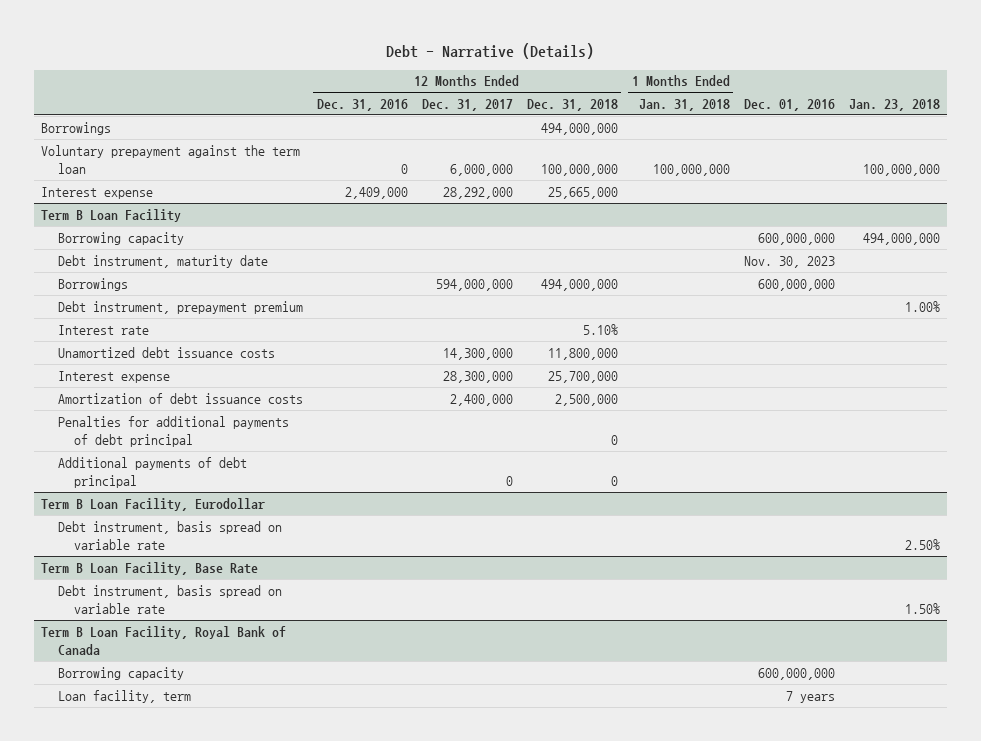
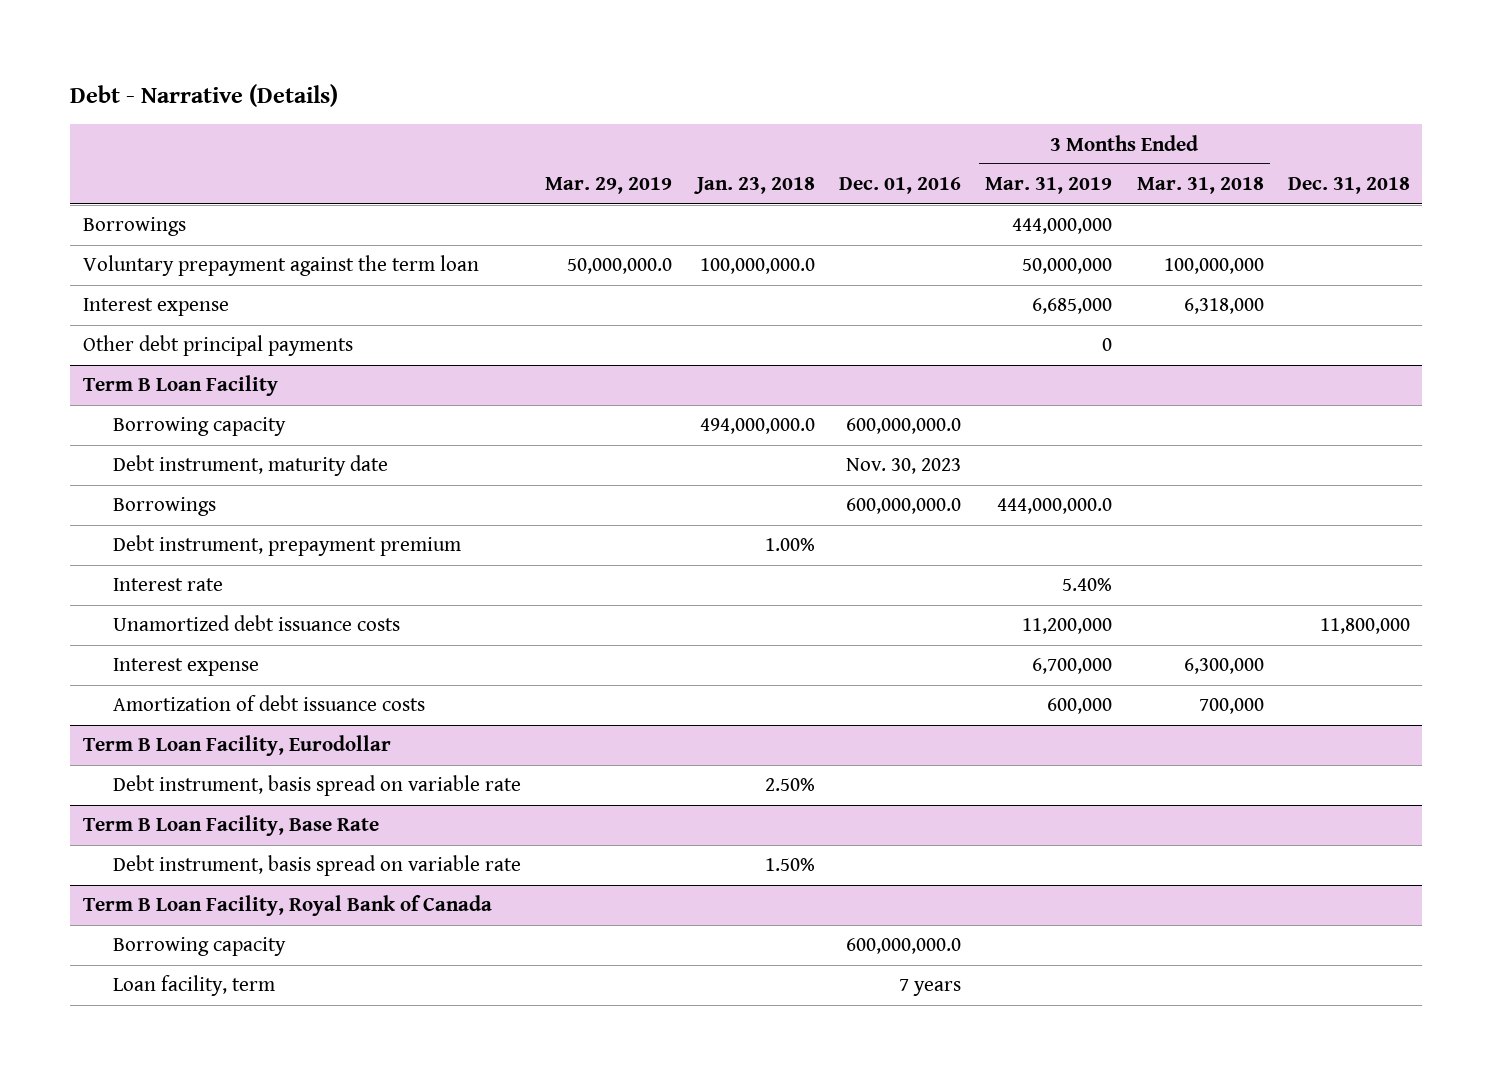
- | 12 Months Ended Dec. 31, 2016 | 12 Months Ended Dec. 31, 2017 | 12 Months Ended Dec. 31, 2018 | 1 Months Ended Jan. 31, 2018 | Dec. 01, 2016 | Jan. 23, 2018
+ | Mar. 29, 2019 | Jan. 23, 2018 | Dec. 01, 2016 | 3 Months Ended Mar. 31, 2019 | 3 Months Ended Mar. 31, 2018 | Dec. 31, 2018
- Voluntary prepayment against the term loan | 0 | 6,000,000 | 100,000,000 | 100,000,000 | | 100,000,000
+ Voluntary prepayment against the term loan | 50,000,000.0 | 100,000,000.0 | | 50,000,000 | 100,000,000 |
+ Other debt principal payments | | | | 0 | |
@ Term B Loan Facility
- Borrowing capacity | | | | | 600,000,000 | 494,000,000
+ Borrowing capacity | | 494,000,000.0 | 600,000,000.0 | | |
- Borrowings | | 594,000,000 | 494,000,000 | | 600,000,000 |
+ Borrowings | | | 600,000,000.0 | 444,000,000.0 | |
- Penalties for additional payments of debt principal | | | 0 | | |
- Additional payments of debt principal | | 0 | 0 | | |
@ Term B Loan Facility, Royal Bank of Canada
- Borrowing capacity | | | | | 600,000,000 |
+ Borrowing capacity | | | 600,000,000.0 | | |

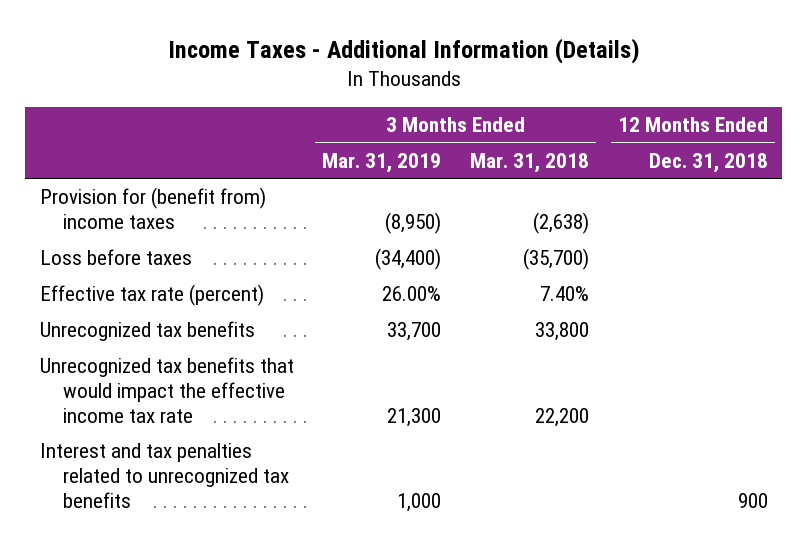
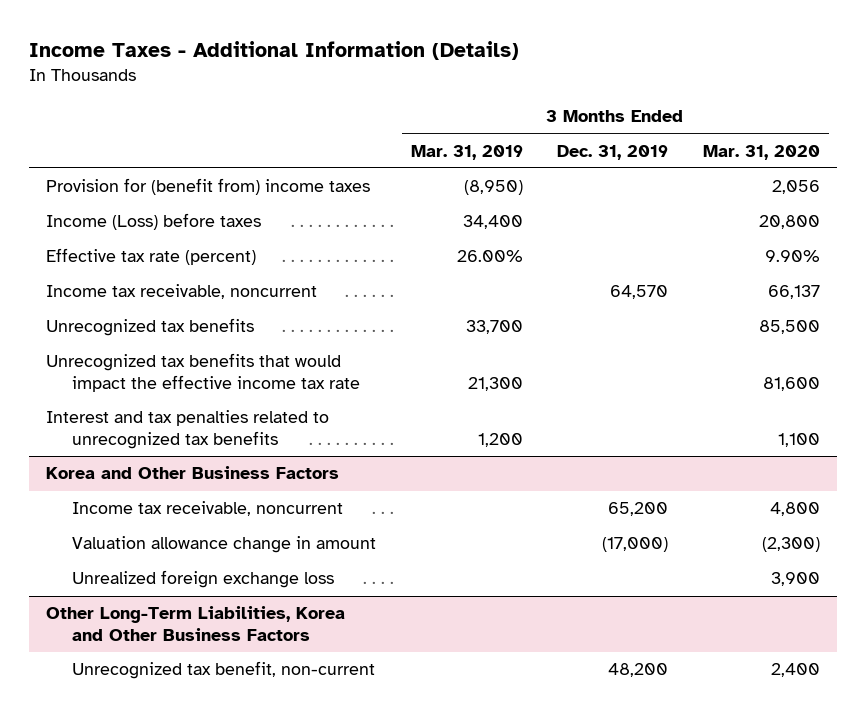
- | 3 Months Ended Mar. 31, 2019 | 3 Months Ended Mar. 31, 2018 | 12 Months Ended Dec. 31, 2018
+ | 3 Months Ended Mar. 31, 2019 | 3 Months Ended Dec. 31, 2019 | 3 Months Ended Mar. 31, 2020
- Loss before taxes | (34,400) | (35,700) |
+ Income (Loss) before taxes | 34,400 | | 20,800
+ Income tax receivable, noncurrent | | 64,570 | 66,137
- Interest and tax penalties related to unrecognized tax benefits | 1,000 | | 900
+ Interest and tax penalties related to unrecognized tax benefits | 1,200 | | 1,100
+ Korea and Other Business Factors
+ Income tax receivable, noncurrent | | 65,200 | 4,800
+ Valuation allowance change in amount | | (17,000) | (2,300)
+ Unrealized foreign exchange loss | | | 3,900
+ Other Long-Term Liabilities, Korea and Other Business Factors
+ Unrecognized tax benefit, non-current | | 48,200 | 2,400

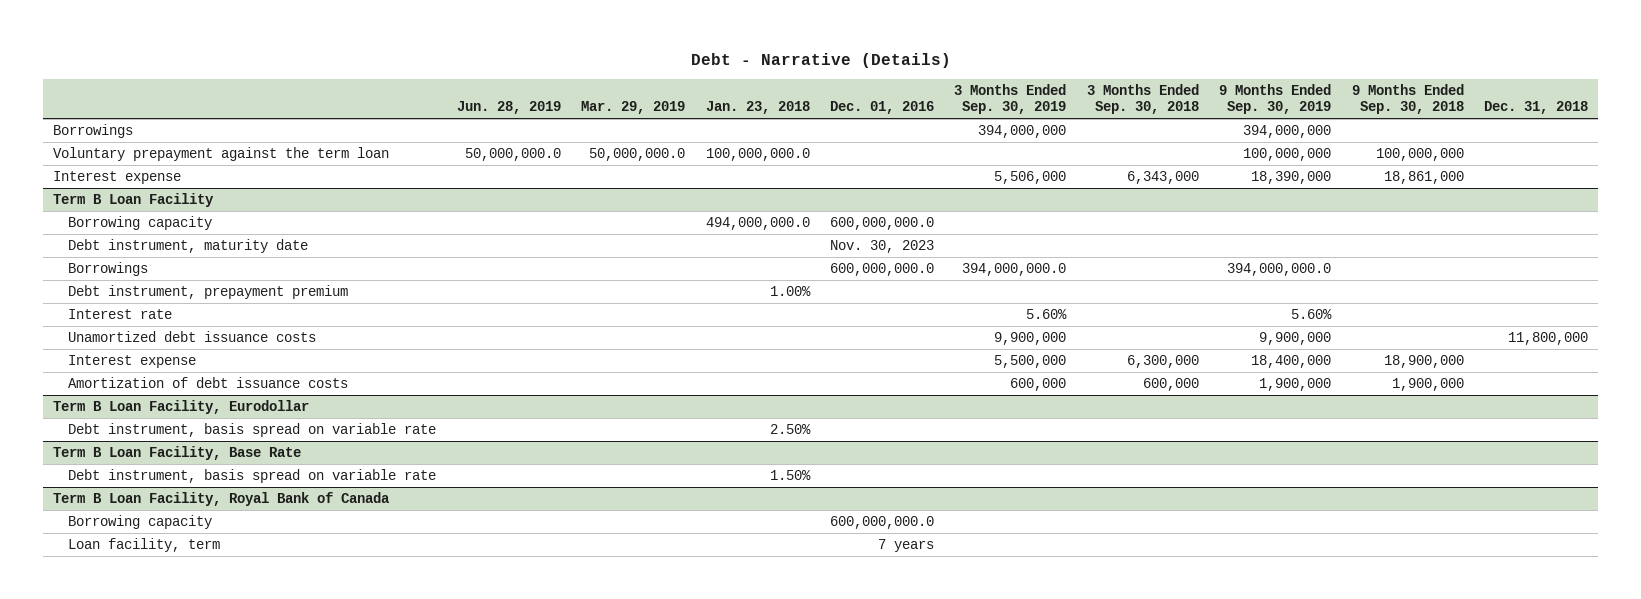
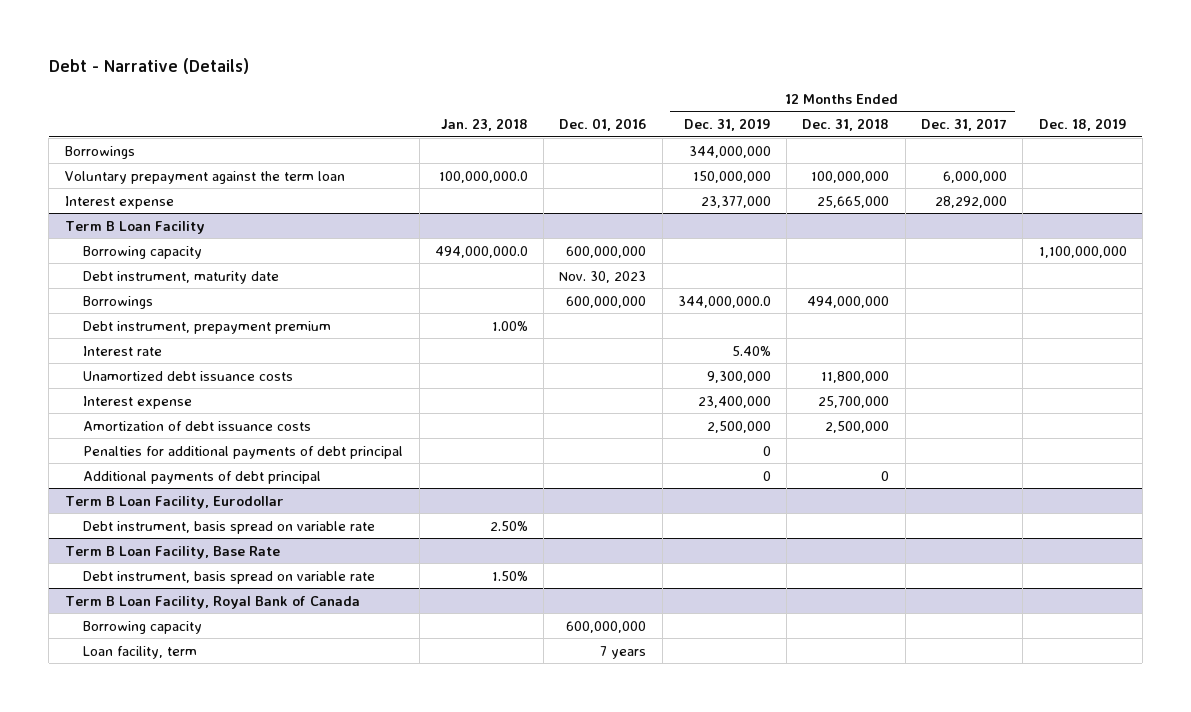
- | Jun. 28, 2019 | Mar. 29, 2019 | Jan. 23, 2018 | Dec. 01, 2016 | 3 Months Ended Sep. 30, 2019 | 3 Months Ended Sep. 30, 2018 | 9 Months Ended Sep. 30, 2019 | 9 Months Ended Sep. 30, 2018 | Dec. 31, 2018
+ | Jan. 23, 2018 | Dec. 01, 2016 | 12 Months Ended Dec. 31, 2019 | 12 Months Ended Dec. 31, 2018 | 12 Months Ended Dec. 31, 2017 | Dec. 18, 2019
@ Term B Loan Facility
- Borrowing capacity | | | 494,000,000.0 | 600,000,000.0 | | | | |
+ Borrowing capacity | 494,000,000.0 | 600,000,000 | | | | 1,100,000,000
- Borrowings | | | | 600,000,000.0 | 394,000,000.0 | | 394,000,000.0 | |
+ Borrowings | | 600,000,000 | 344,000,000.0 | 494,000,000 | |
+ Penalties for additional payments of debt principal | | | 0 | | |
+ Additional payments of debt principal | | | 0 | 0 | |
@ Term B Loan Facility, Royal Bank of Canada
- Borrowing capacity | | | | 600,000,000.0 | | | | |
+ Borrowing capacity | | 600,000,000 | | | |

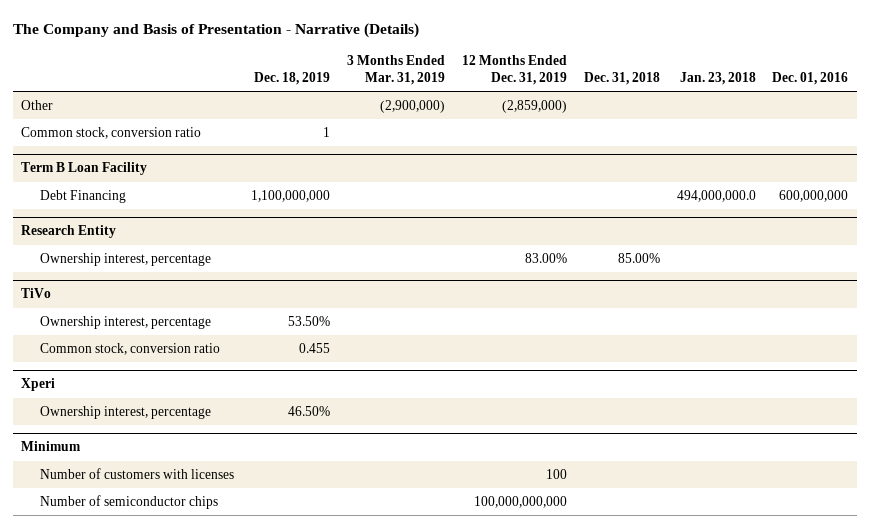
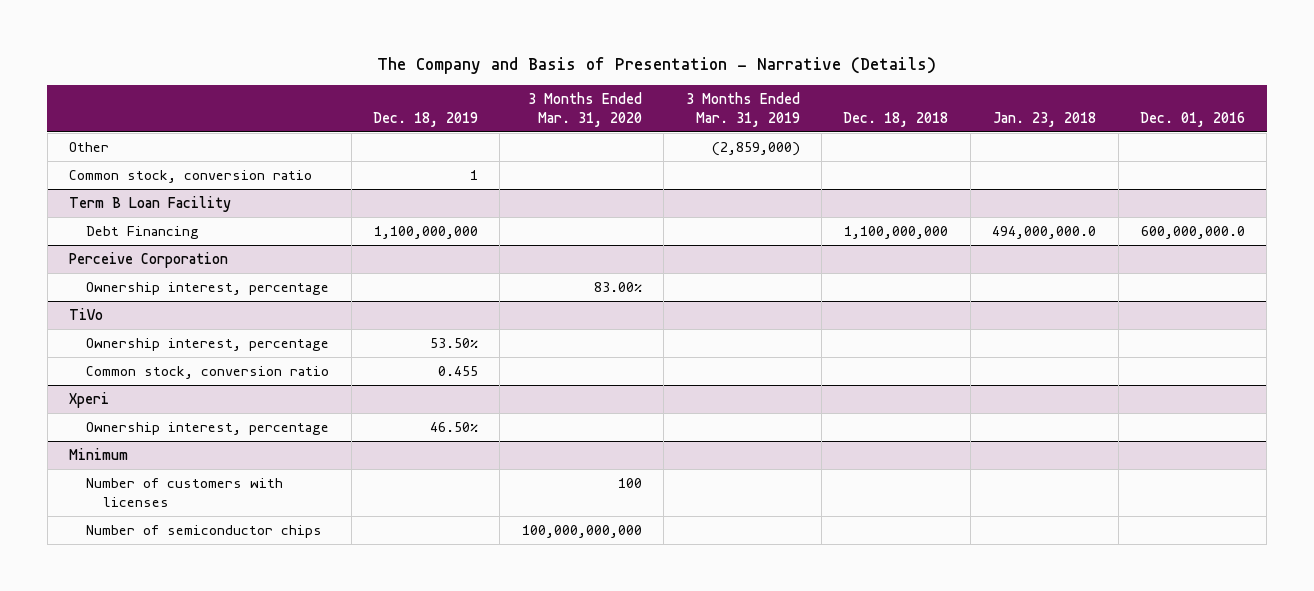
- | Dec. 18, 2019 | 3 Months Ended Mar. 31, 2019 | 12 Months Ended Dec. 31, 2019 | Dec. 31, 2018 | Jan. 23, 2018 | Dec. 01, 2016
+ | Dec. 18, 2019 | 3 Months Ended Mar. 31, 2020 | 3 Months Ended Mar. 31, 2019 | Dec. 18, 2018 | Jan. 23, 2018 | Dec. 01, 2016
- Other | | (2,900,000) | (2,859,000) | | |
+ Other | | | (2,859,000) | | |
@ Term B Loan Facility
- Debt Financing | 1,100,000,000 | | | | 494,000,000.0 | 600,000,000
- Research Entity
- Ownership interest, percentage | | | 83.00% | 85.00% | |
@ Term B Loan Facility
+ Debt Financing | 1,100,000,000 | | | 1,100,000,000 | 494,000,000.0 | 600,000,000.0
+ Perceive Corporation
+ Ownership interest, percentage | | 83.00% | | | |

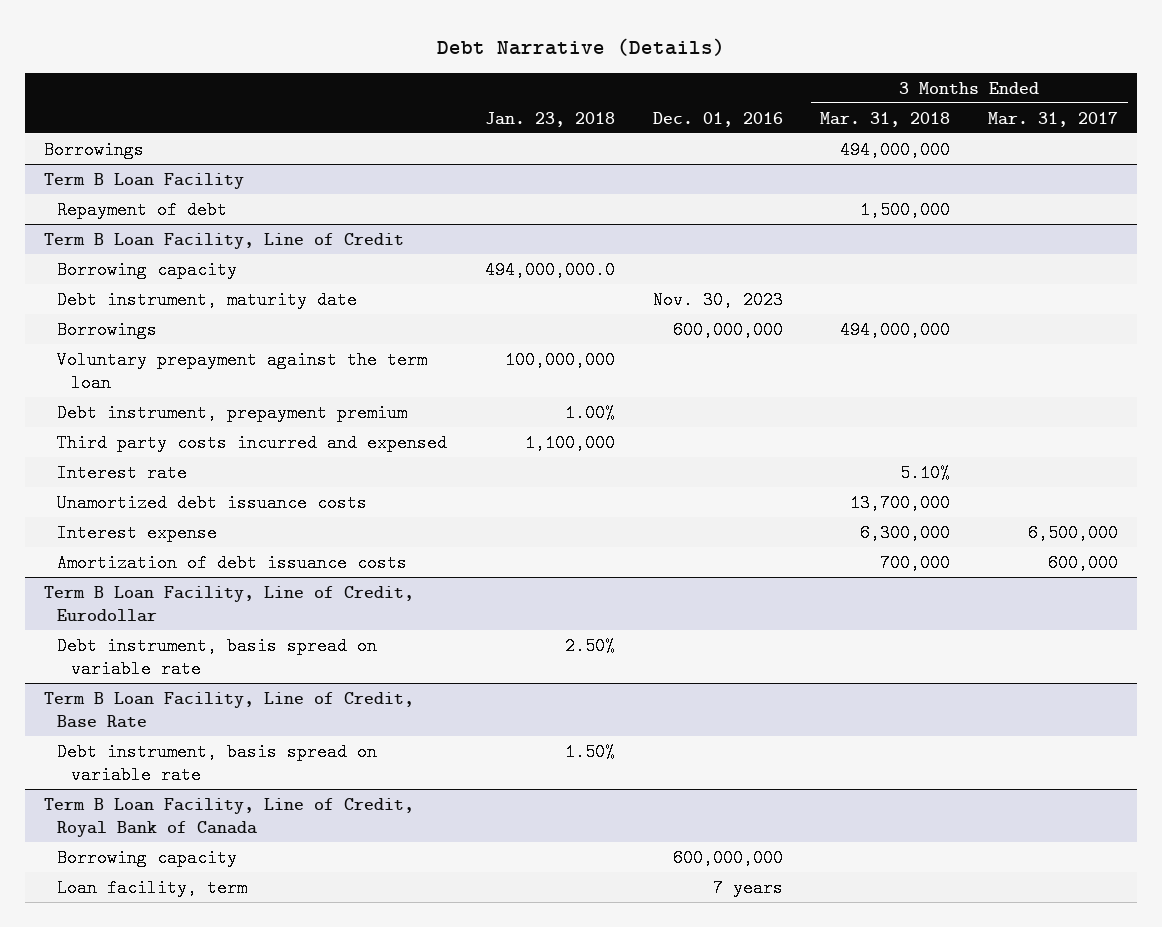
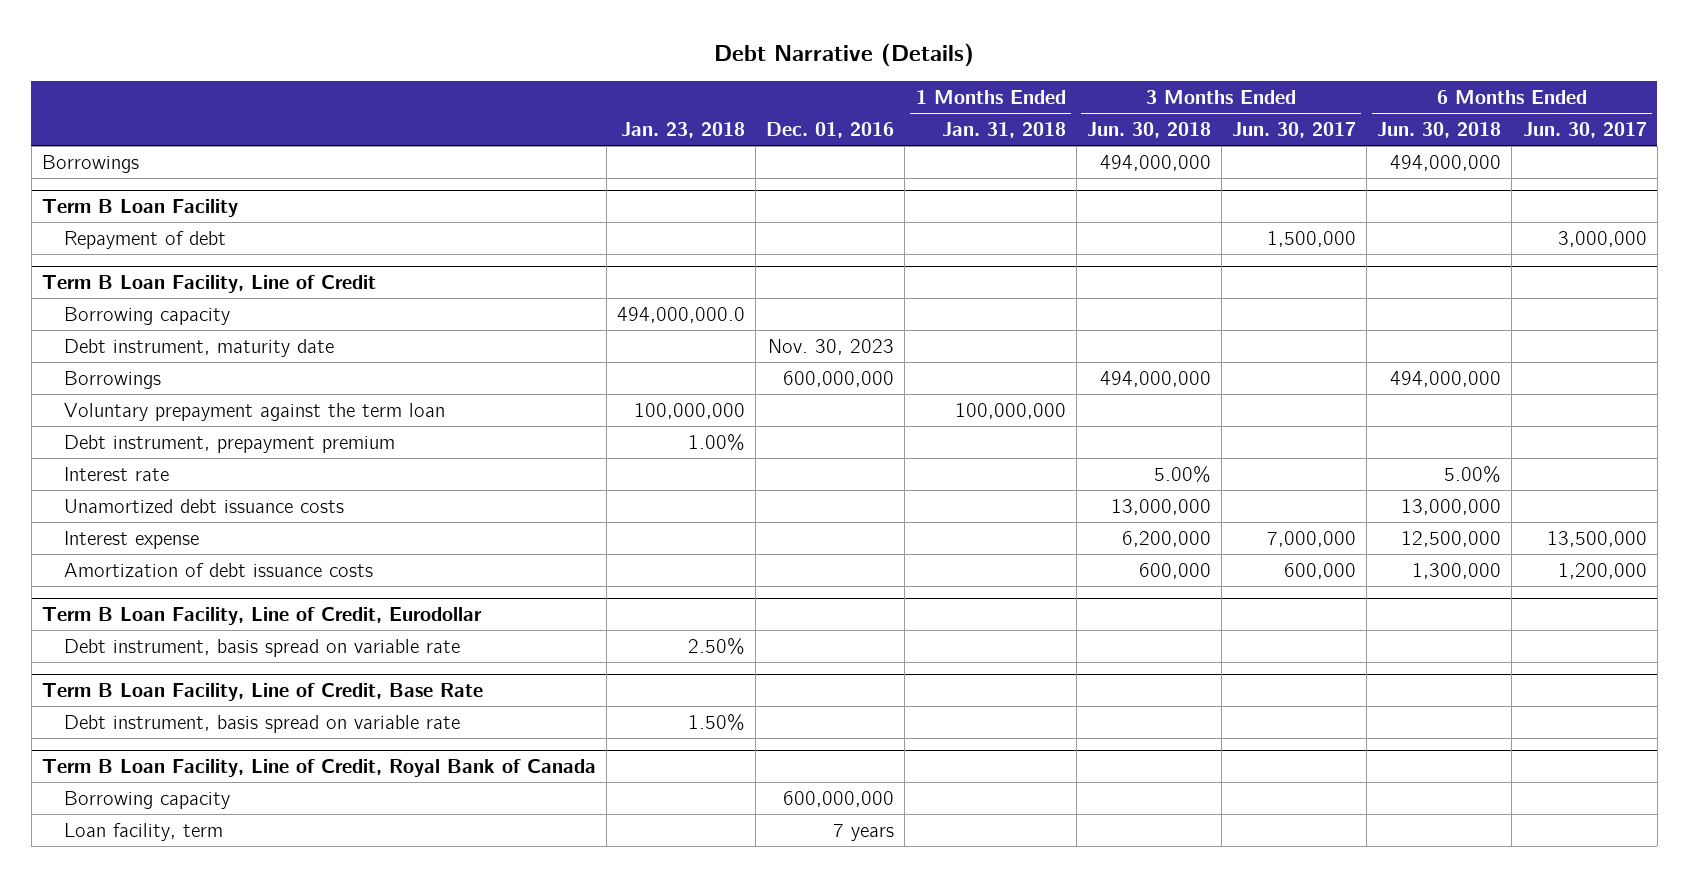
- | Jan. 23, 2018 | Dec. 01, 2016 | 3 Months Ended Mar. 31, 2018 | 3 Months Ended Mar. 31, 2017
+ | Jan. 23, 2018 | Dec. 01, 2016 | 1 Months Ended Jan. 31, 2018 | 3 Months Ended Jun. 30, 2018 | 3 Months Ended Jun. 30, 2017 | 6 Months Ended Jun. 30, 2018 | 6 Months Ended Jun. 30, 2017
@ Term B Loan Facility, Line of Credit
- Third party costs incurred and expensed | 1,100,000 | | |

